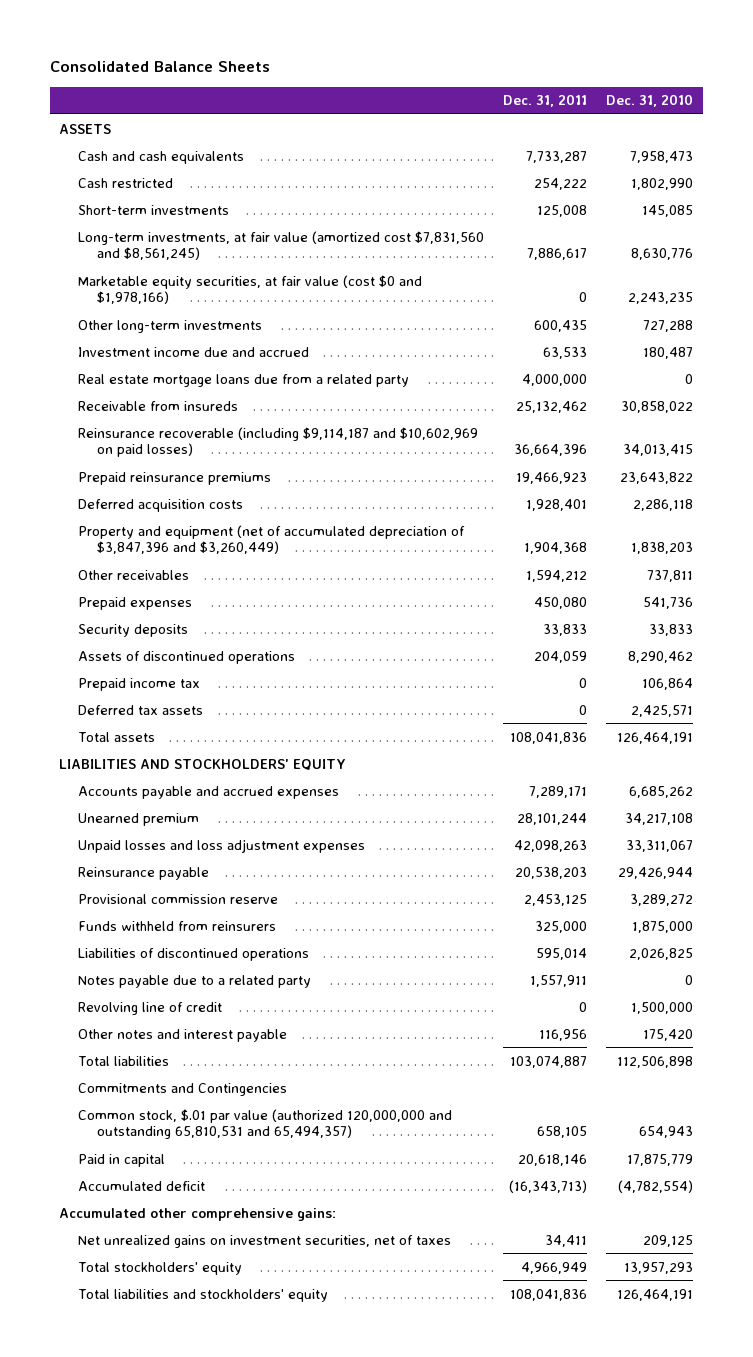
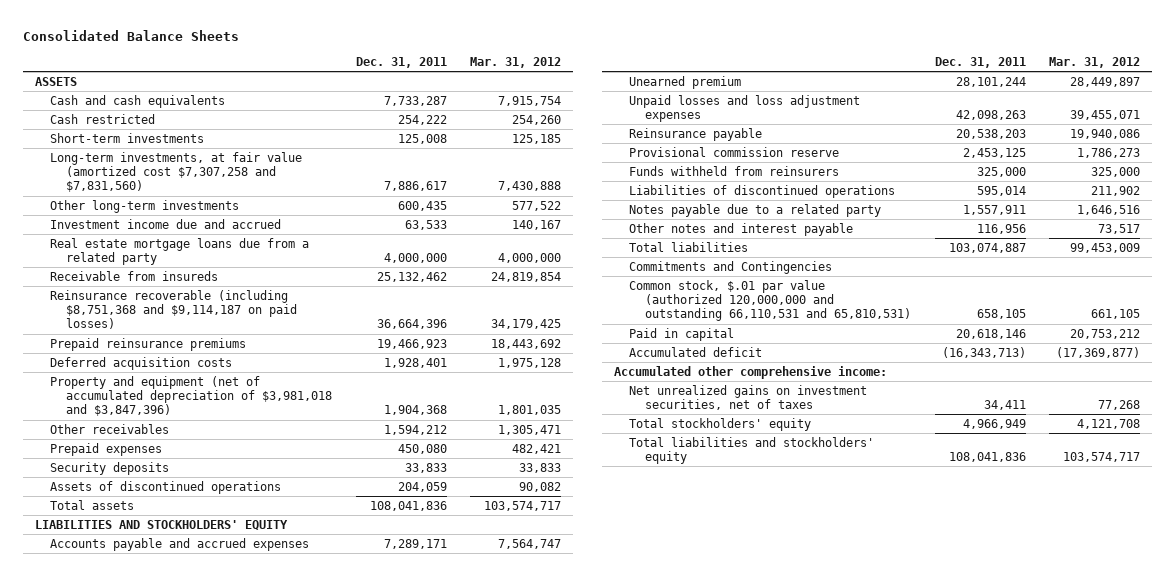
- | Dec. 31, 2011 | Dec. 31, 2010
+ | Dec. 31, 2011 | Mar. 31, 2012
- Long-term investments, at fair value (amortized cost $7,831,560 and $8,561,245) | 7,886,617 | 8,630,776
- Marketable equity securities, at fair value (cost $0 and $1,978,166) | 0 | 2,243,235
+ Long-term investments, at fair value (amortized cost $7,307,258 and $7,831,560) | 7,886,617 | 7,430,888
- Reinsurance recoverable (including $9,114,187 and $10,602,969 on paid losses) | 36,664,396 | 34,013,415
+ Reinsurance recoverable (including $8,751,368 and $9,114,187 on paid losses) | 36,664,396 | 34,179,425
- Property and equipment (net of accumulated depreciation of $3,847,396 and $3,260,449) | 1,904,368 | 1,838,203
+ Property and equipment (net of accumulated depreciation of $3,981,018 and $3,847,396) | 1,904,368 | 1,801,035
- Prepaid income tax | 0 | 106,864
- Deferred tax assets | 0 | 2,425,571
- Revolving line of credit | 0 | 1,500,000
- Common stock, $.01 par value (authorized 120,000,000 and outstanding 65,810,531 and 65,494,357) | 658,105 | 654,943
+ Common stock, $.01 par value (authorized 120,000,000 and outstanding 66,110,531 and 65,810,531) | 658,105 | 661,105
- Accumulated other comprehensive gains:
+ Accumulated other comprehensive income:

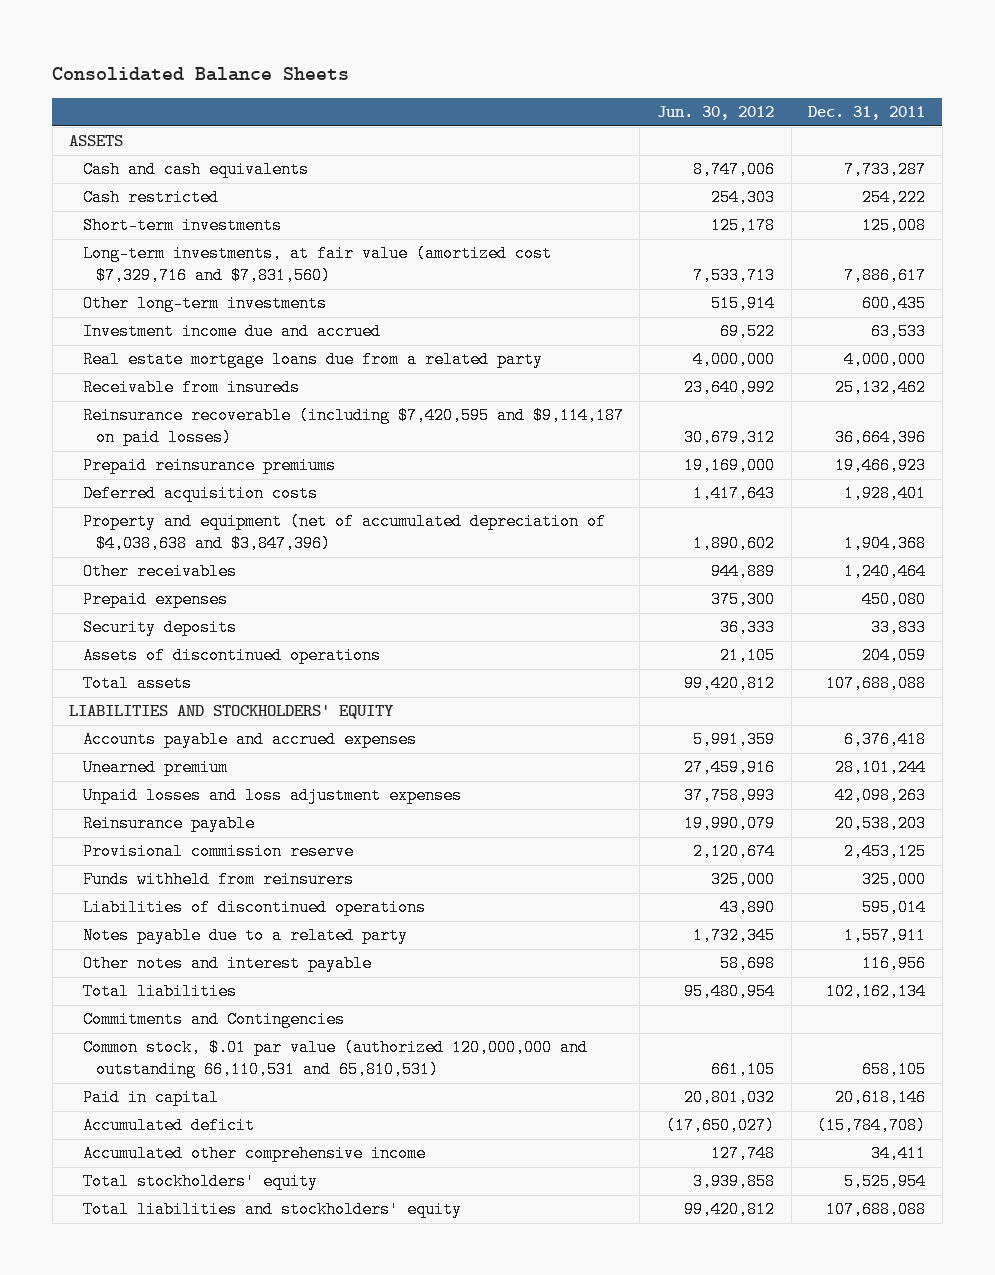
- | Dec. 31, 2011 | Mar. 31, 2012
+ | Jun. 30, 2012 | Dec. 31, 2011
- Long-term investments, at fair value (amortized cost $7,307,258 and $7,831,560) | 7,886,617 | 7,430,888
+ Long-term investments, at fair value (amortized cost $7,329,716 and $7,831,560) | 7,533,713 | 7,886,617
- Reinsurance recoverable (including $8,751,368 and $9,114,187 on paid losses) | 36,664,396 | 34,179,425
+ Reinsurance recoverable (including $7,420,595 and $9,114,187 on paid losses) | 30,679,312 | 36,664,396
- Property and equipment (net of accumulated depreciation of $3,981,018 and $3,847,396) | 1,904,368 | 1,801,035
- Other receivables | 1,594,212 | 1,305,471
+ Property and equipment (net of accumulated depreciation of $4,038,638 and $3,847,396) | 1,890,602 | 1,904,368
+ Other receivables | 944,889 | 1,240,464
- Total assets | 108,041,836 | 103,574,717
+ Total assets | 99,420,812 | 107,688,088
- Accounts payable and accrued expenses | 7,289,171 | 7,564,747
+ Accounts payable and accrued expenses | 5,991,359 | 6,376,418
- Total liabilities | 103,074,887 | 99,453,009
+ Total liabilities | 95,480,954 | 102,162,134
- Accumulated deficit | (16,343,713) | (17,369,877)
- Accumulated other comprehensive income:
- Net unrealized gains on investment securities, net of taxes | 34,411 | 77,268
- Total stockholders' equity | 4,966,949 | 4,121,708
- Total liabilities and stockholders' equity | 108,041,836 | 103,574,717
+ Accumulated deficit | (17,650,027) | (15,784,708)
+ Accumulated other comprehensive income | 127,748 | 34,411
+ Total stockholders' equity | 3,939,858 | 5,525,954
+ Total liabilities and stockholders' equity | 99,420,812 | 107,688,088

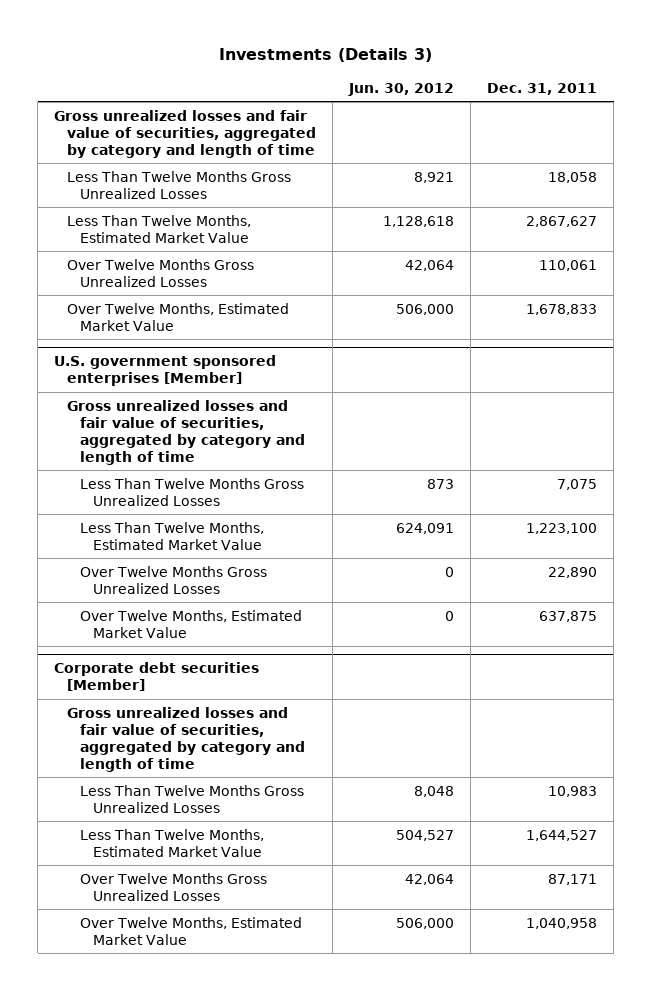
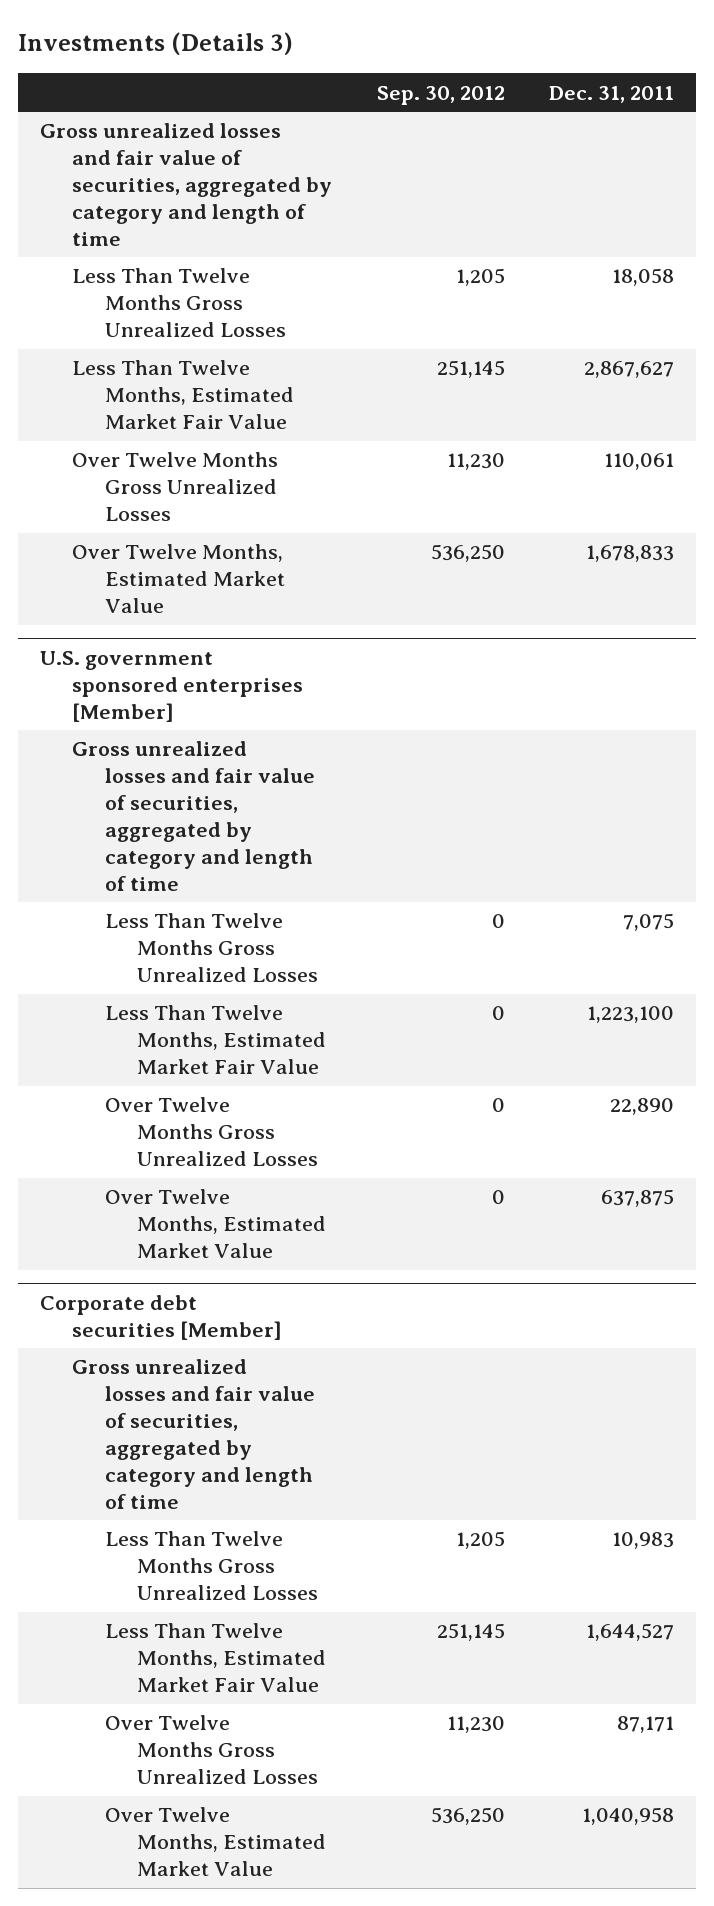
- | Jun. 30, 2012 | Dec. 31, 2011
+ | Sep. 30, 2012 | Dec. 31, 2011
- Less Than Twelve Months, Estimated Market Value | 1,128,618 | 2,867,627
+ Less Than Twelve Months, Estimated Market Fair Value | 251,145 | 2,867,627
@ U.S. government sponsored enterprises [Member]
- Less Than Twelve Months, Estimated Market Value | 624,091 | 1,223,100
+ Less Than Twelve Months, Estimated Market Fair Value | 0 | 1,223,100
@ Corporate debt securities [Member]
- Less Than Twelve Months, Estimated Market Value | 504,527 | 1,644,527
+ Less Than Twelve Months, Estimated Market Fair Value | 251,145 | 1,644,527

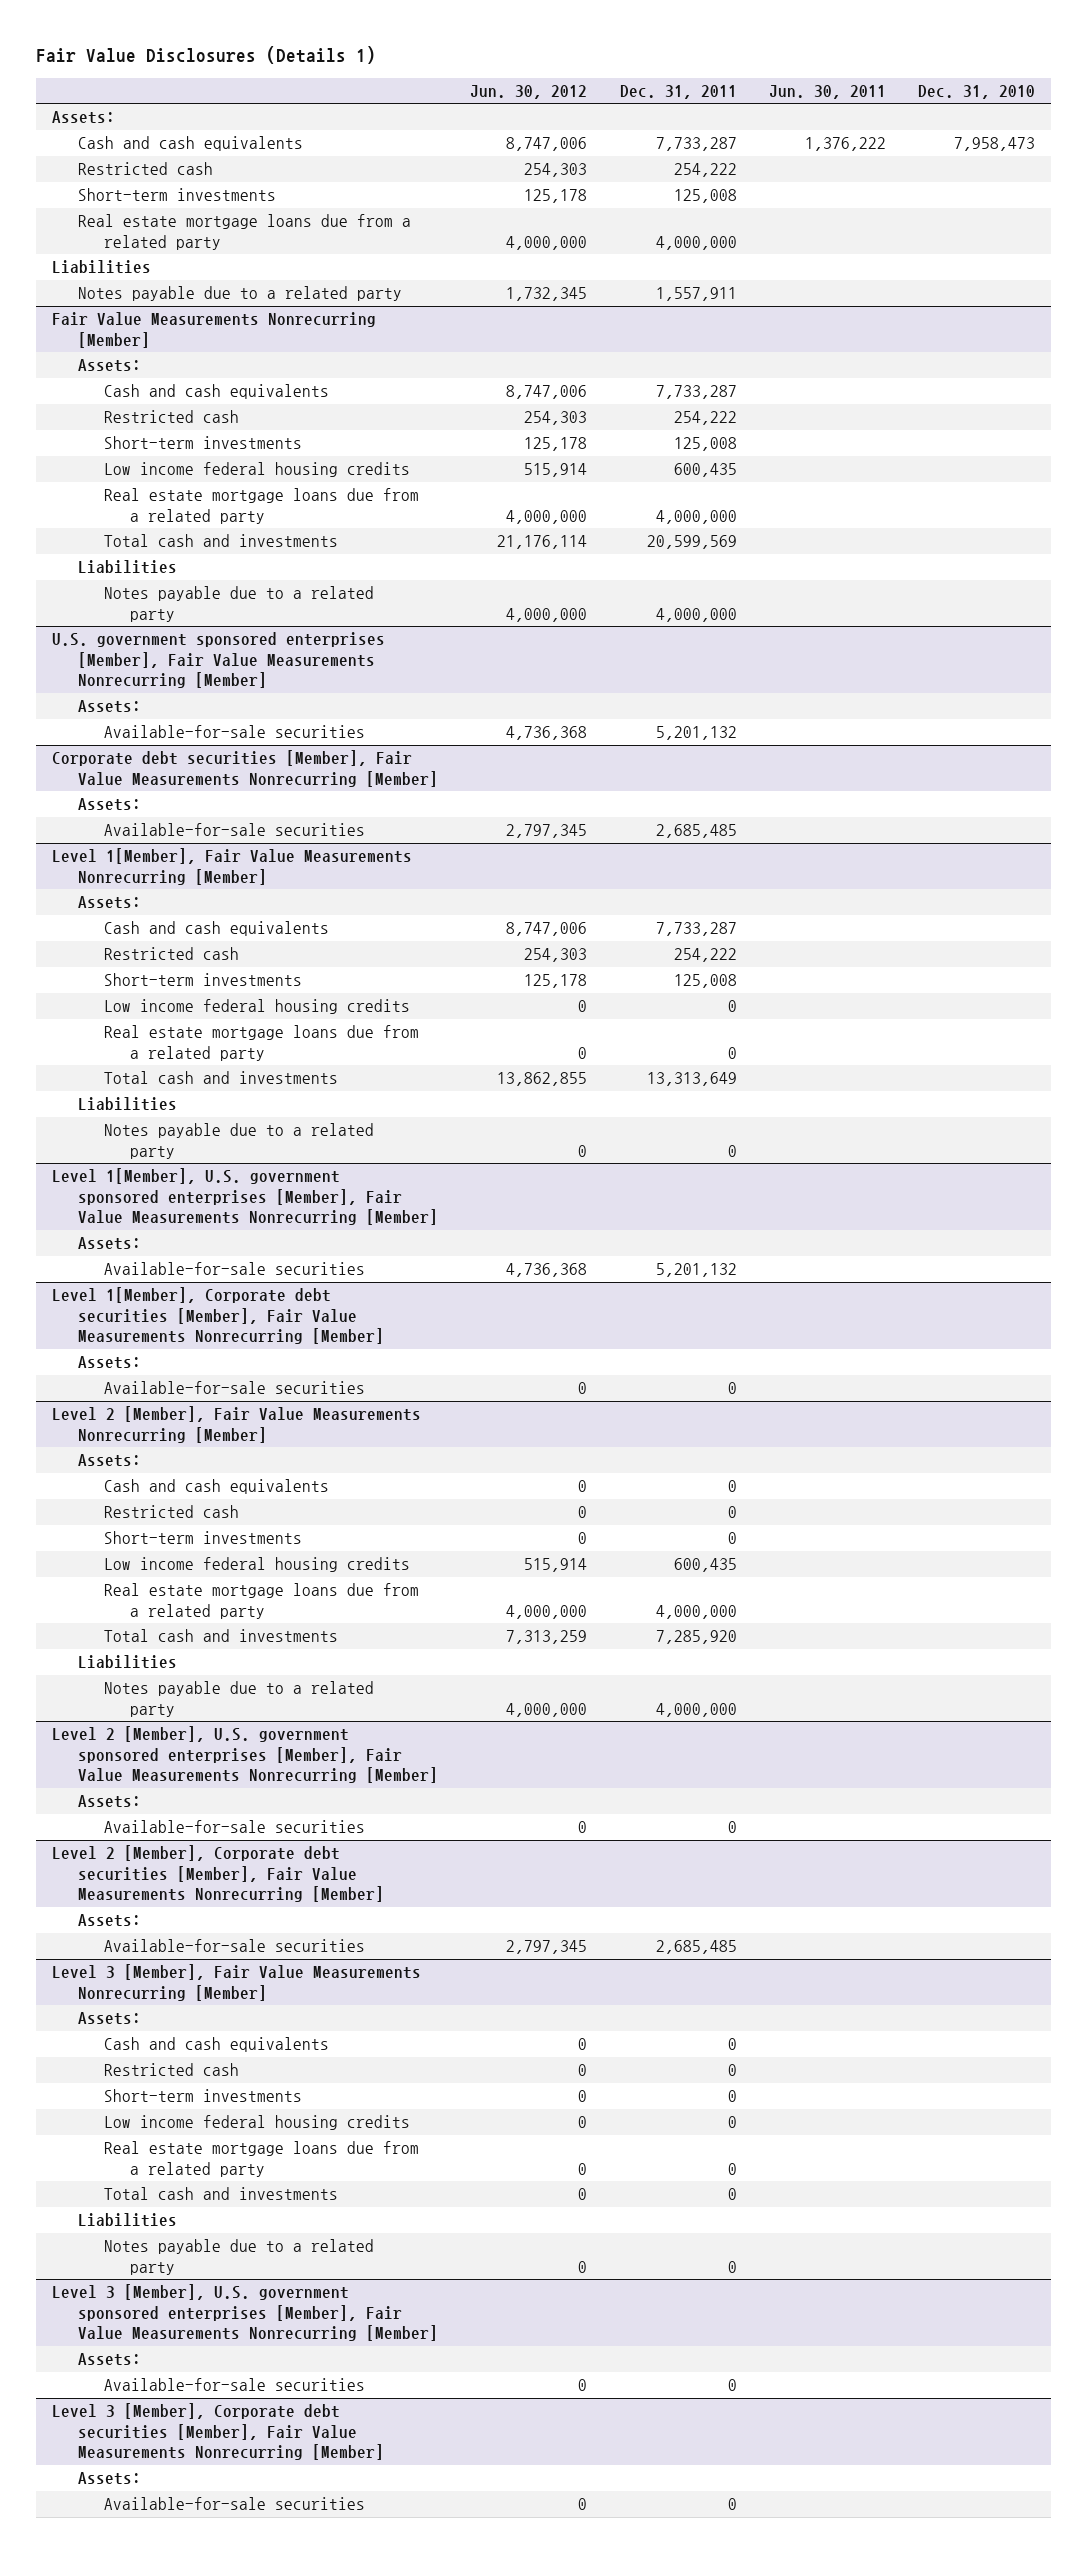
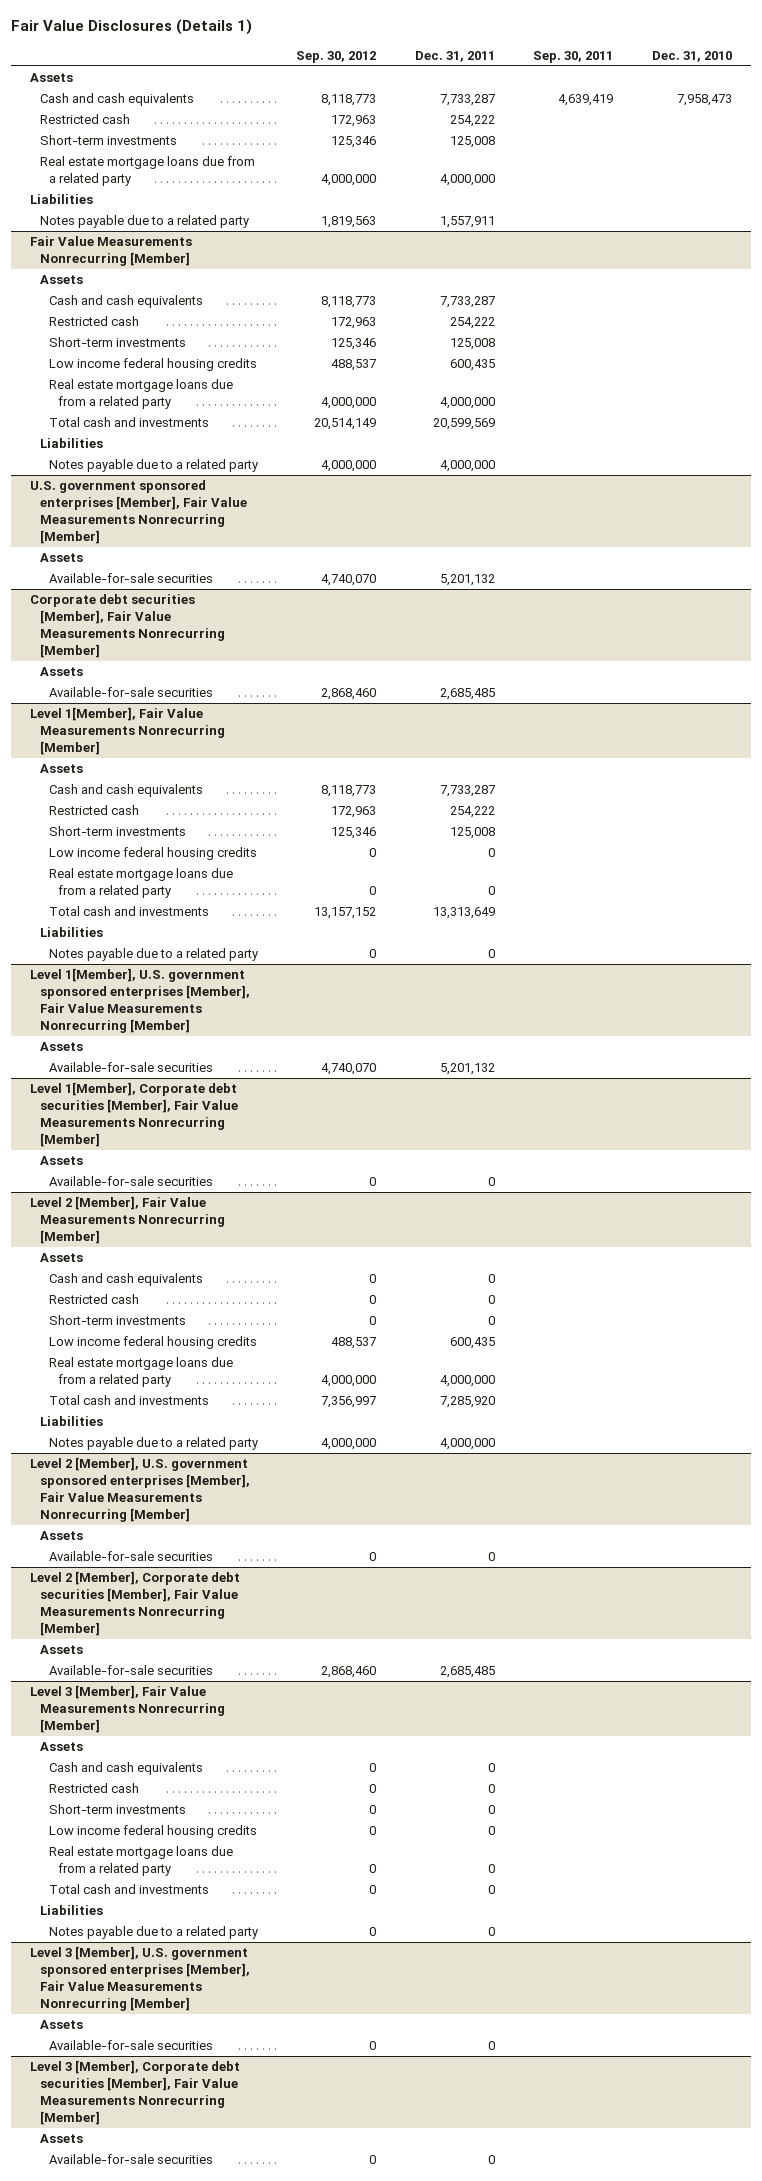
- | Jun. 30, 2012 | Dec. 31, 2011 | Jun. 30, 2011 | Dec. 31, 2010
+ | Sep. 30, 2012 | Dec. 31, 2011 | Sep. 30, 2011 | Dec. 31, 2010
- Assets:
+ Assets
@ Fair Value Measurements Nonrecurring [Member]
- Assets:
+ Assets
@ U.S. government sponsored enterprises [Member], Fair Value Measurements Nonrecurring [Member]
- Assets:
+ Assets
@ Corporate debt securities [Member], Fair Value Measurements Nonrecurring [Member]
- Assets:
+ Assets
@ Level 1[Member], Fair Value Measurements Nonrecurring [Member]
- Assets:
+ Assets
@ Level 1[Member], U.S. government sponsored enterprises [Member], Fair Value Measurements Nonrecurring [Member]
- Assets:
+ Assets
@ Level 1[Member], Corporate debt securities [Member], Fair Value Measurements Nonrecurring [Member]
- Assets:
+ Assets
@ Level 2 [Member], Fair Value Measurements Nonrecurring [Member]
- Assets:
+ Assets
@ Level 2 [Member], U.S. government sponsored enterprises [Member], Fair Value Measurements Nonrecurring [Member]
- Assets:
+ Assets
@ Level 2 [Member], Corporate debt securities [Member], Fair Value Measurements Nonrecurring [Member]
- Assets:
+ Assets
@ Level 3 [Member], Fair Value Measurements Nonrecurring [Member]
- Assets:
+ Assets
@ Level 3 [Member], U.S. government sponsored enterprises [Member], Fair Value Measurements Nonrecurring [Member]
- Assets:
+ Assets
@ Level 3 [Member], Corporate debt securities [Member], Fair Value Measurements Nonrecurring [Member]
- Assets:
+ Assets

